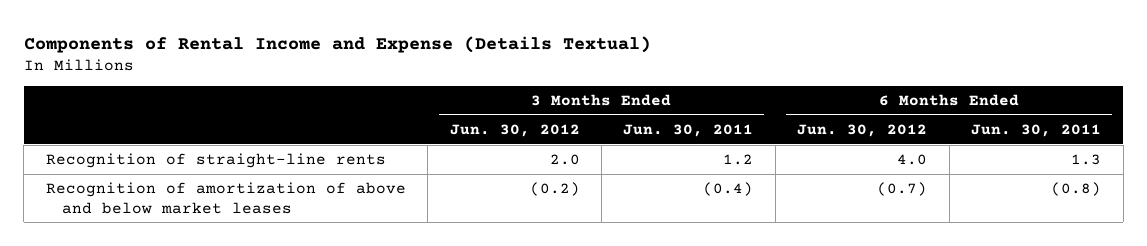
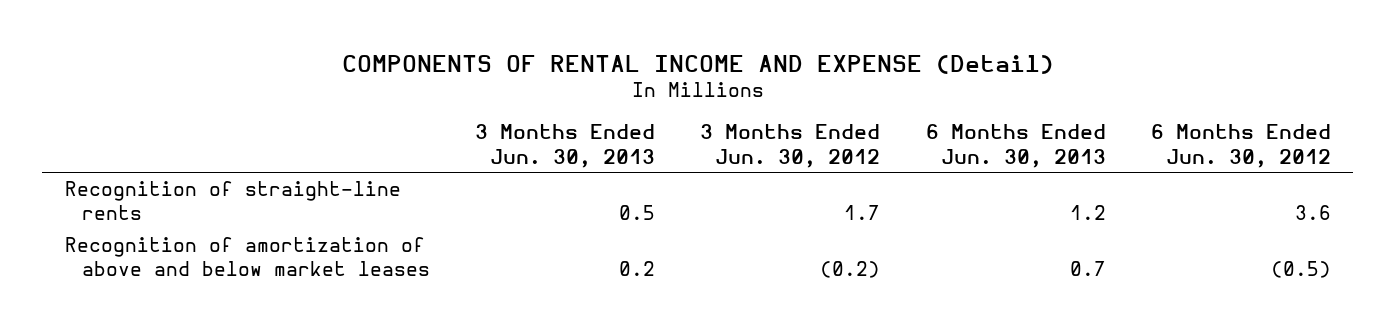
- Components of Rental Income and Expense (Details Textual)
+ COMPONENTS OF RENTAL INCOME AND EXPENSE (Detail)
- | 3 Months Ended Jun. 30, 2012 | 3 Months Ended Jun. 30, 2011 | 6 Months Ended Jun. 30, 2012 | 6 Months Ended Jun. 30, 2011
+ | 3 Months Ended Jun. 30, 2013 | 3 Months Ended Jun. 30, 2012 | 6 Months Ended Jun. 30, 2013 | 6 Months Ended Jun. 30, 2012
- Recognition of straight-line rents | 2.0 | 1.2 | 4.0 | 1.3
- Recognition of amortization of above and below market leases | (0.2) | (0.4) | (0.7) | (0.8)
+ Recognition of straight-line rents | 0.5 | 1.7 | 1.2 | 3.6
+ Recognition of amortization of above and below market leases | 0.2 | (0.2) | 0.7 | (0.5)

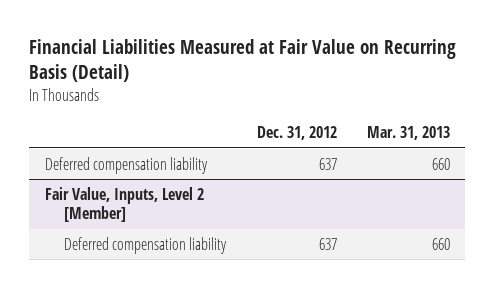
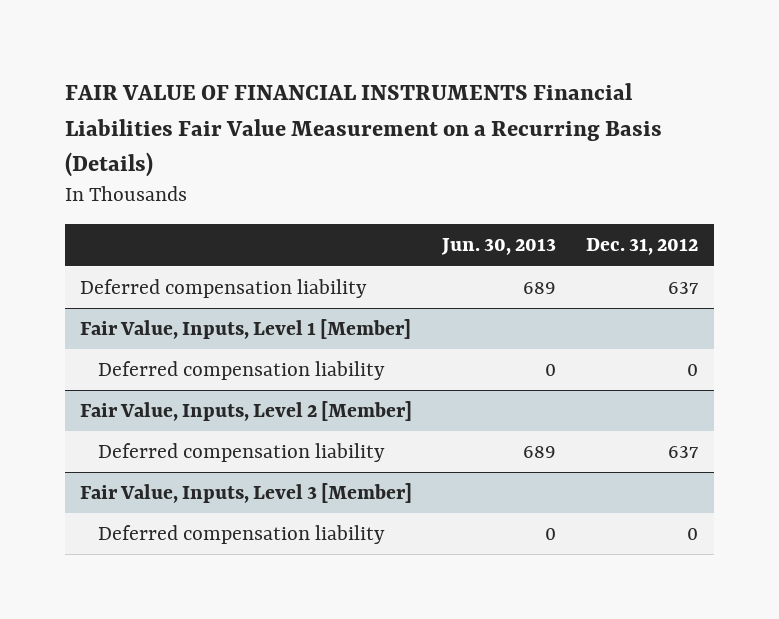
- Financial Liabilities Measured at Fair Value on Recurring Basis (Detail)
+ FAIR VALUE OF FINANCIAL INSTRUMENTS Financial Liabilities Fair Value Measurement on a Recurring Basis (Details)
- | Dec. 31, 2012 | Mar. 31, 2013
+ | Jun. 30, 2013 | Dec. 31, 2012
+ Fair Value, Inputs, Level 1 [Member]
+ Deferred compensation liability | 0 | 0
+ Fair Value, Inputs, Level 3 [Member]
+ Deferred compensation liability | 0 | 0

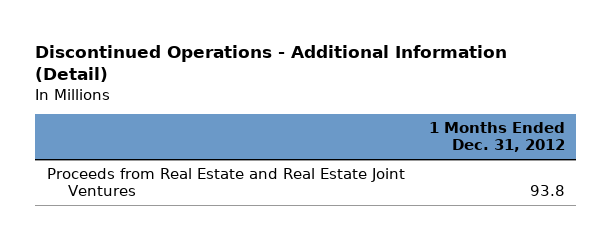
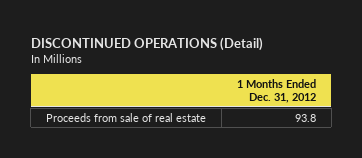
- Discontinued Operations - Additional Information (Detail)
+ DISCONTINUED OPERATIONS (Detail)
- Proceeds from Real Estate and Real Estate Joint Ventures | 93.8
+ Proceeds from sale of real estate | 93.8

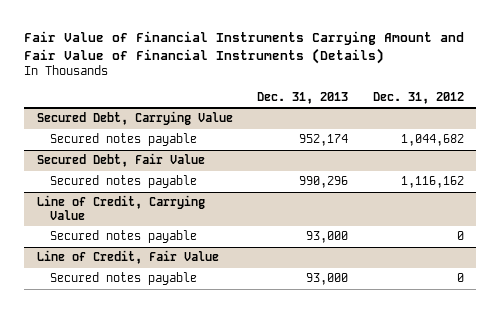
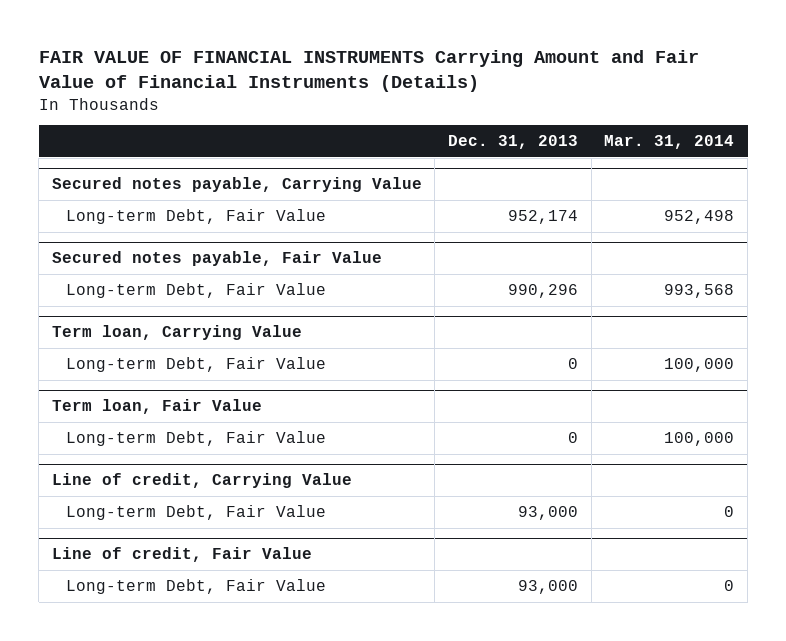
- Fair Value of Financial Instruments Carrying Amount and Fair Value of Financial Instruments (Details)
+ FAIR VALUE OF FINANCIAL INSTRUMENTS Carrying Amount and Fair Value of Financial Instruments (Details)
- | Dec. 31, 2013 | Dec. 31, 2012
+ | Dec. 31, 2013 | Mar. 31, 2014
- Secured Debt, Carrying Value
- Secured notes payable | 952,174 | 1,044,682
- Secured Debt, Fair Value
- Secured notes payable | 990,296 | 1,116,162
- Line of Credit, Carrying Value
- Secured notes payable | 93,000 | 0
- Line of Credit, Fair Value
- Secured notes payable | 93,000 | 0
+ Secured notes payable, Carrying Value
+ Long-term Debt, Fair Value | 952,174 | 952,498
+ Secured notes payable, Fair Value
+ Long-term Debt, Fair Value | 990,296 | 993,568
+ Term loan, Carrying Value
+ Long-term Debt, Fair Value | 0 | 100,000
+ Term loan, Fair Value
+ Long-term Debt, Fair Value | 0 | 100,000
+ Line of credit, Carrying Value
+ Long-term Debt, Fair Value | 93,000 | 0
+ Line of credit, Fair Value
+ Long-term Debt, Fair Value | 93,000 | 0

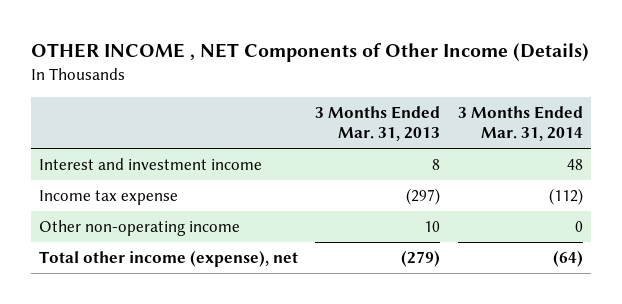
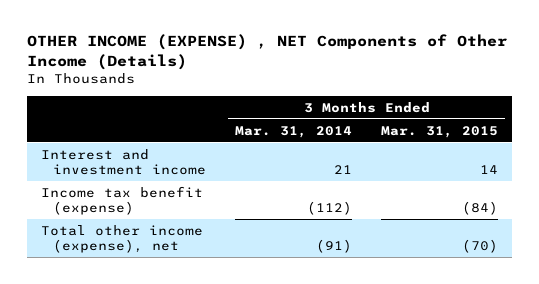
- OTHER INCOME , NET Components of Other Income (Details)
+ OTHER INCOME (EXPENSE) , NET Components of Other Income (Details)
- | 3 Months Ended Mar. 31, 2013 | 3 Months Ended Mar. 31, 2014
+ | 3 Months Ended Mar. 31, 2014 | 3 Months Ended Mar. 31, 2015
- Interest and investment income | 8 | 48
- Income tax expense | (297) | (112)
- Other non-operating income | 10 | 0
- Total other income (expense), net | (279) | (64)
+ Interest and investment income | 21 | 14
+ Income tax benefit (expense) | (112) | (84)
+ Total other income (expense), net | (91) | (70)

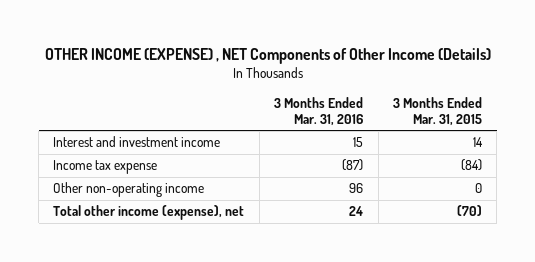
- | 3 Months Ended Mar. 31, 2014 | 3 Months Ended Mar. 31, 2015
+ | 3 Months Ended Mar. 31, 2016 | 3 Months Ended Mar. 31, 2015
- Income tax benefit (expense) | (112) | (84)
+ Income tax expense | (87) | (84)
+ Other non-operating income | 96 | 0

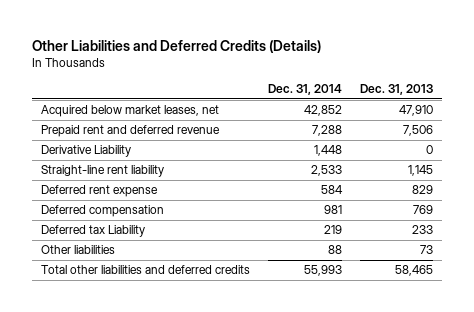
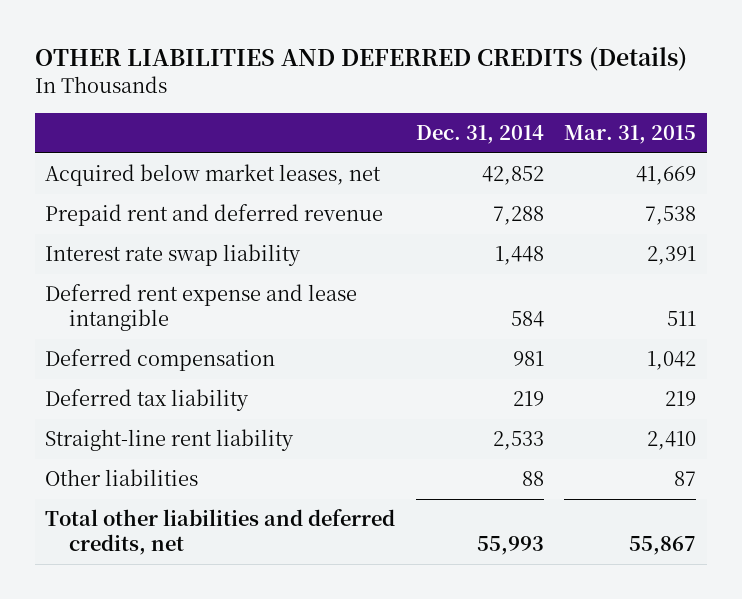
- Other Liabilities and Deferred Credits (Details)
+ OTHER LIABILITIES AND DEFERRED CREDITS (Details)
- | Dec. 31, 2014 | Dec. 31, 2013
+ | Dec. 31, 2014 | Mar. 31, 2015
- Derivative Liability | 1,448 | 0
- Deferred rent expense | 584 | 829
+ Interest rate swap liability | 1,448 | 2,391
+ Deferred rent expense and lease intangible | 584 | 511
- Deferred tax Liability | 219 | 233
+ Deferred tax liability | 219 | 219
moved down: Straight-line rent liability | 2,533 | 2,410
- Total other liabilities and deferred credits | 55,993 | 58,465
+ Total other liabilities and deferred credits, net | 55,993 | 55,867

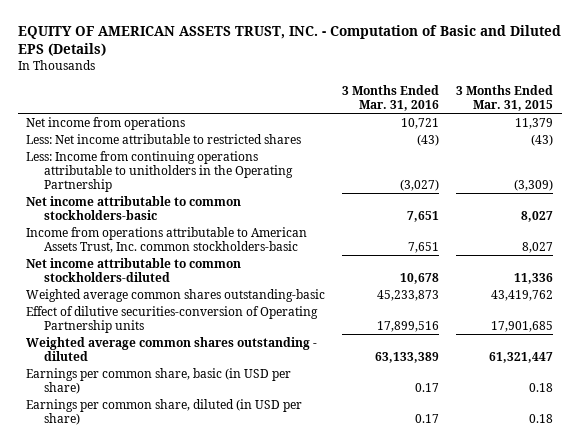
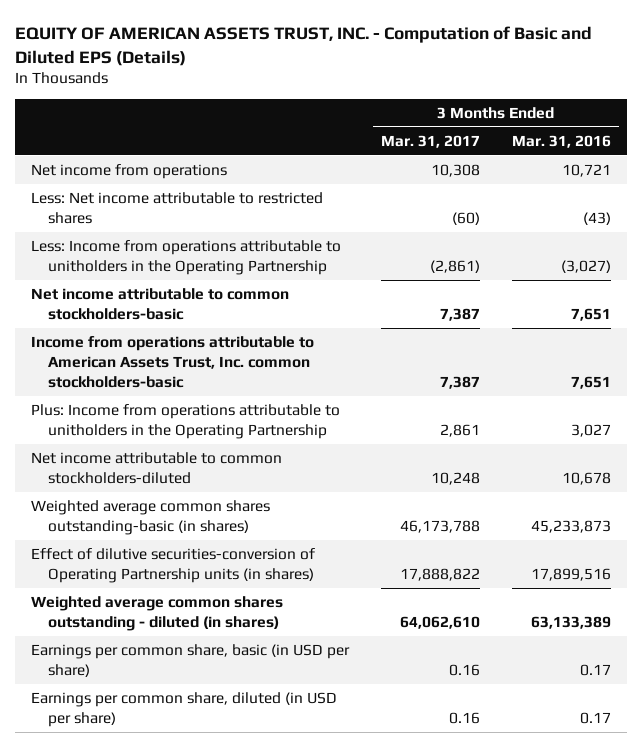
- | 3 Months Ended Mar. 31, 2016 | 3 Months Ended Mar. 31, 2015
+ | 3 Months Ended Mar. 31, 2017 | 3 Months Ended Mar. 31, 2016
- Less: Income from continuing operations attributable to unitholders in the Operating Partnership | (3,027) | (3,309)
+ Less: Income from operations attributable to unitholders in the Operating Partnership | (2,861) | (3,027)
+ Plus: Income from operations attributable to unitholders in the Operating Partnership | 2,861 | 3,027
- Weighted average common shares outstanding-basic | 45,233,873 | 43,419,762
- Effect of dilutive securities-conversion of Operating Partnership units | 17,899,516 | 17,901,685
- Weighted average common shares outstanding - diluted | 63,133,389 | 61,321,447
+ Weighted average common shares outstanding-basic (in shares) | 46,173,788 | 45,233,873
+ Effect of dilutive securities-conversion of Operating Partnership units (in shares) | 17,888,822 | 17,899,516
+ Weighted average common shares outstanding - diluted (in shares) | 64,062,610 | 63,133,389

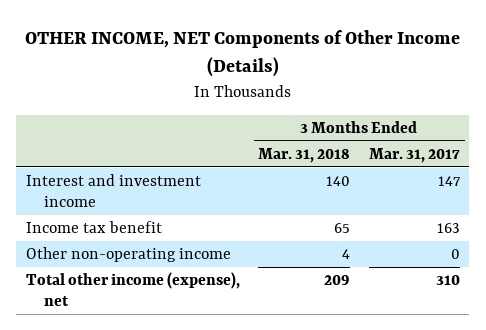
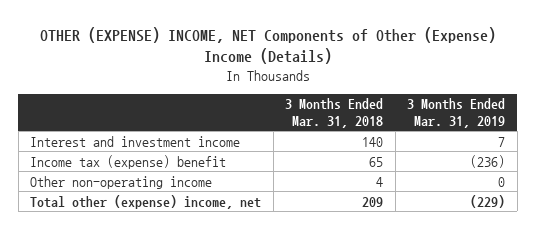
- OTHER INCOME, NET Components of Other Income (Details)
+ OTHER (EXPENSE) INCOME, NET Components of Other (Expense) Income (Details)
- | 3 Months Ended Mar. 31, 2018 | 3 Months Ended Mar. 31, 2017
+ | 3 Months Ended Mar. 31, 2018 | 3 Months Ended Mar. 31, 2019
- Income tax benefit | 65 | 163
+ Income tax (expense) benefit | 65 | (236)
- Total other income (expense), net | 209 | 310
+ Total other (expense) income, net | 209 | (229)

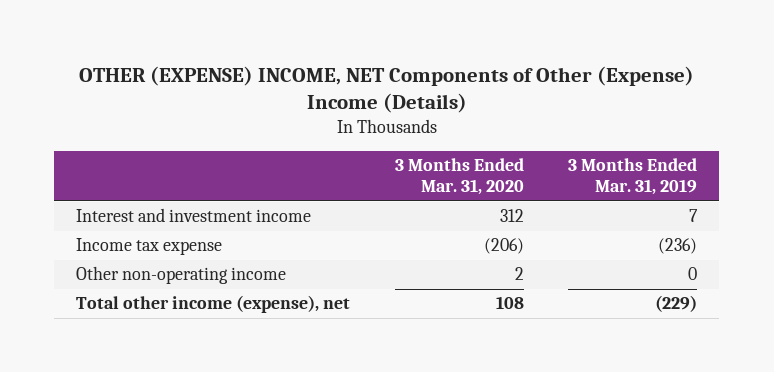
- | 3 Months Ended Mar. 31, 2018 | 3 Months Ended Mar. 31, 2019
+ | 3 Months Ended Mar. 31, 2020 | 3 Months Ended Mar. 31, 2019
- Income tax (expense) benefit | 65 | (236)
+ Income tax expense | (206) | (236)
- Total other (expense) income, net | 209 | (229)
+ Total other income (expense), net | 108 | (229)

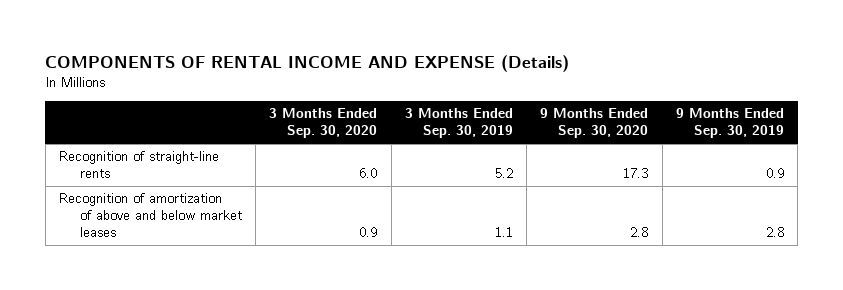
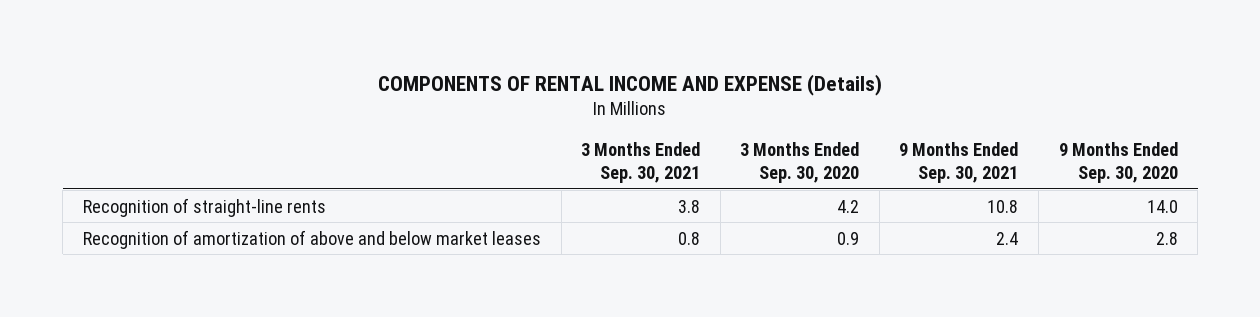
- | 3 Months Ended Sep. 30, 2020 | 3 Months Ended Sep. 30, 2019 | 9 Months Ended Sep. 30, 2020 | 9 Months Ended Sep. 30, 2019
+ | 3 Months Ended Sep. 30, 2021 | 3 Months Ended Sep. 30, 2020 | 9 Months Ended Sep. 30, 2021 | 9 Months Ended Sep. 30, 2020
- Recognition of straight-line rents | 6.0 | 5.2 | 17.3 | 0.9
+ Recognition of straight-line rents | 3.8 | 4.2 | 10.8 | 14.0

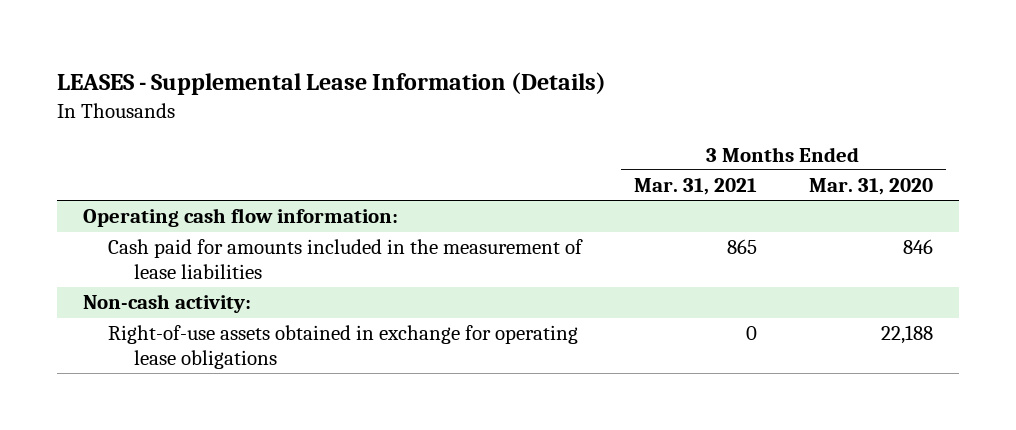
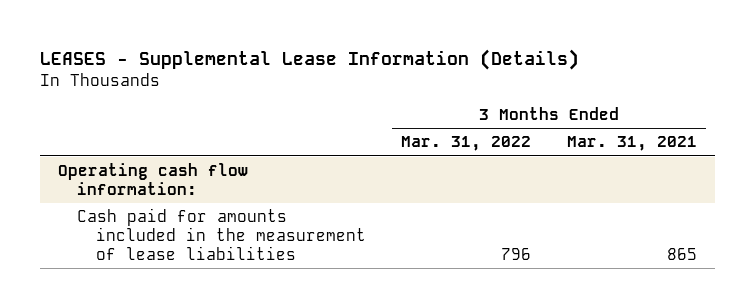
- | 3 Months Ended Mar. 31, 2021 | 3 Months Ended Mar. 31, 2020
+ | 3 Months Ended Mar. 31, 2022 | 3 Months Ended Mar. 31, 2021
- Non-cash activity:
- Right-of-use assets obtained in exchange for operating lease obligations | 0 | 22,188

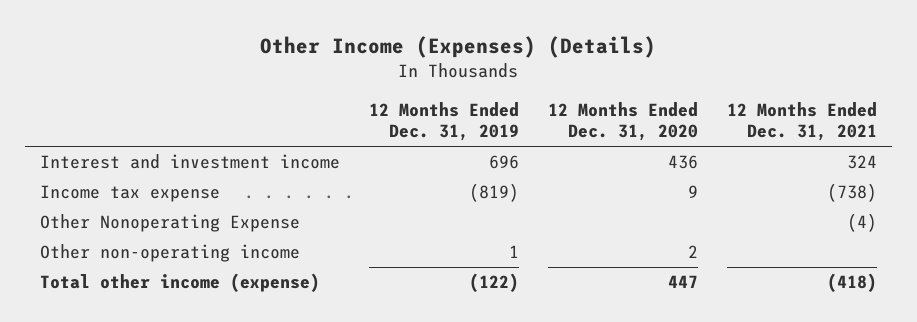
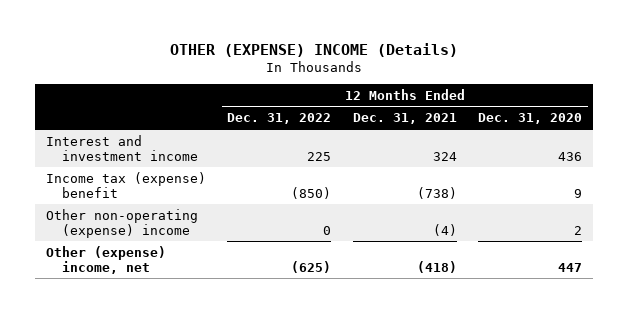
- Other Income (Expenses) (Details)
+ OTHER (EXPENSE) INCOME (Details)
- | 12 Months Ended Dec. 31, 2019 | 12 Months Ended Dec. 31, 2020 | 12 Months Ended Dec. 31, 2021
+ | 12 Months Ended Dec. 31, 2022 | 12 Months Ended Dec. 31, 2021 | 12 Months Ended Dec. 31, 2020
- Income tax expense | (819) | 9 | (738)
- Other Nonoperating Expense | | | (4)
- Other non-operating income | 1 | 2 |
- Total other income (expense) | (122) | 447 | (418)
+ Income tax (expense) benefit | (850) | (738) | 9
+ Other non-operating (expense) income | 0 | (4) | 2
+ Other (expense) income, net | (625) | (418) | 447

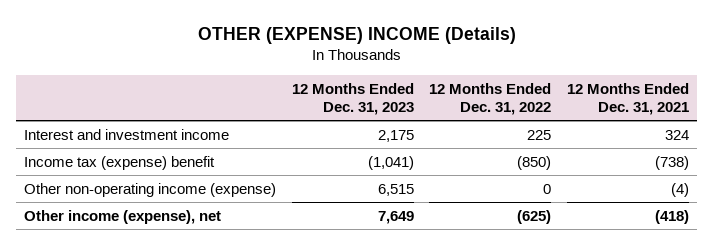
- | 12 Months Ended Dec. 31, 2022 | 12 Months Ended Dec. 31, 2021 | 12 Months Ended Dec. 31, 2020
+ | 12 Months Ended Dec. 31, 2023 | 12 Months Ended Dec. 31, 2022 | 12 Months Ended Dec. 31, 2021
- Other non-operating (expense) income | 0 | (4) | 2
- Other (expense) income, net | (625) | (418) | 447
+ Other non-operating income (expense) | 6,515 | 0 | (4)
+ Other income (expense), net | 7,649 | (625) | (418)

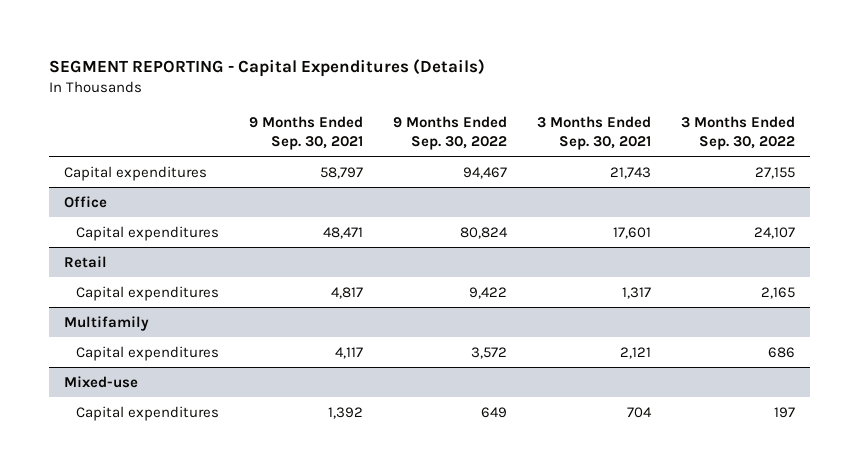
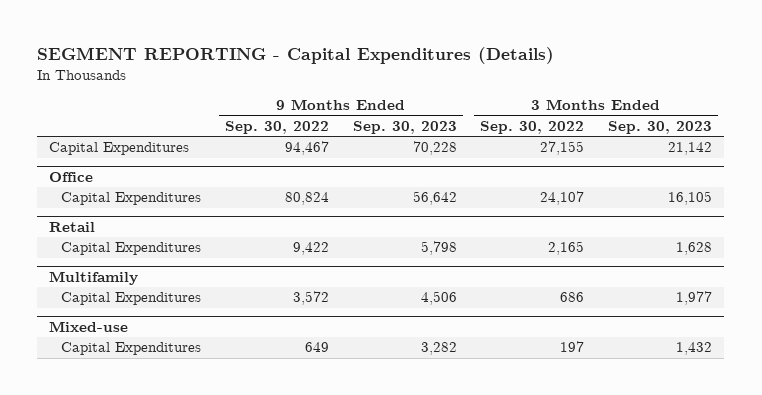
- | 9 Months Ended Sep. 30, 2021 | 9 Months Ended Sep. 30, 2022 | 3 Months Ended Sep. 30, 2021 | 3 Months Ended Sep. 30, 2022
+ | 9 Months Ended Sep. 30, 2022 | 9 Months Ended Sep. 30, 2023 | 3 Months Ended Sep. 30, 2022 | 3 Months Ended Sep. 30, 2023
- Capital expenditures | 58,797 | 94,467 | 21,743 | 27,155
+ Capital Expenditures | 94,467 | 70,228 | 27,155 | 21,142
@ Office
- Capital expenditures | 48,471 | 80,824 | 17,601 | 24,107
+ Capital Expenditures | 80,824 | 56,642 | 24,107 | 16,105
@ Retail
- Capital expenditures | 4,817 | 9,422 | 1,317 | 2,165
+ Capital Expenditures | 9,422 | 5,798 | 2,165 | 1,628
@ Multifamily
- Capital expenditures | 4,117 | 3,572 | 2,121 | 686
+ Capital Expenditures | 3,572 | 4,506 | 686 | 1,977
@ Mixed-use
- Capital expenditures | 1,392 | 649 | 704 | 197
+ Capital Expenditures | 649 | 3,282 | 197 | 1,432

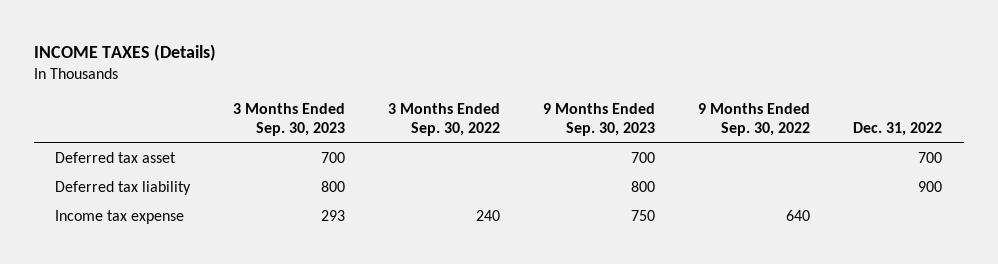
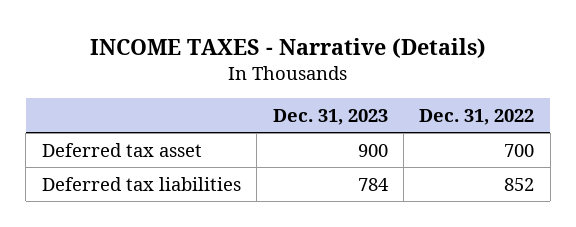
- INCOME TAXES (Details)
+ INCOME TAXES - Narrative (Details)
- | 3 Months Ended Sep. 30, 2023 | 3 Months Ended Sep. 30, 2022 | 9 Months Ended Sep. 30, 2023 | 9 Months Ended Sep. 30, 2022 | Dec. 31, 2022
+ | Dec. 31, 2023 | Dec. 31, 2022
- Deferred tax liability | 800 | | 800 | | 900
- Income tax expense | 293 | 240 | 750 | 640 |
+ Deferred tax liabilities | 784 | 852

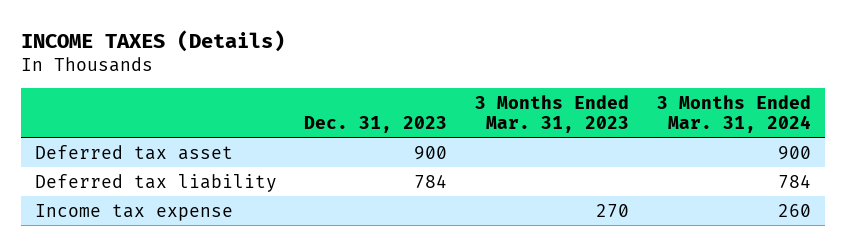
- INCOME TAXES - Narrative (Details)
+ INCOME TAXES (Details)
- | Dec. 31, 2023 | Dec. 31, 2022
+ | Dec. 31, 2023 | 3 Months Ended Mar. 31, 2023 | 3 Months Ended Mar. 31, 2024
- Deferred tax liabilities | 784 | 852
+ Deferred tax liability | 784 | | 784
+ Income tax expense | | 270 | 260

